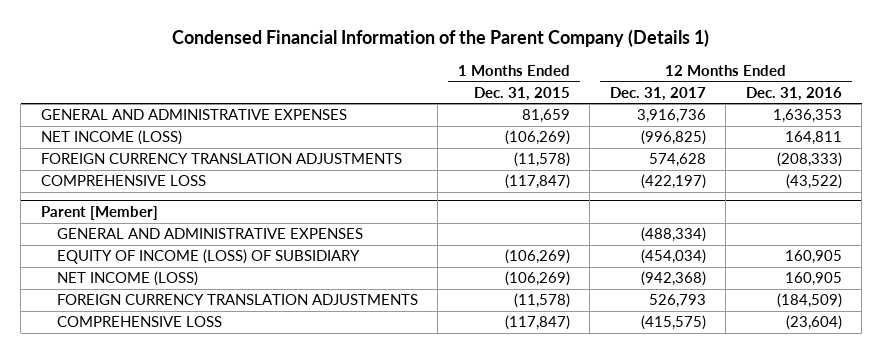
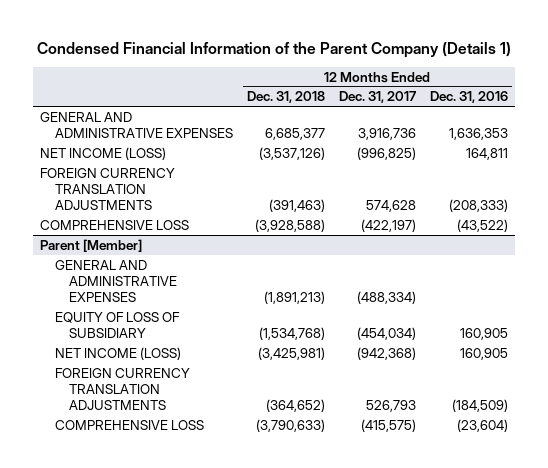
- | 1 Months Ended Dec. 31, 2015 | 12 Months Ended Dec. 31, 2017 | 12 Months Ended Dec. 31, 2016
+ | 12 Months Ended Dec. 31, 2018 | 12 Months Ended Dec. 31, 2017 | 12 Months Ended Dec. 31, 2016
@ Parent [Member]
- EQUITY OF INCOME (LOSS) OF SUBSIDIARY | (106,269) | (454,034) | 160,905
+ EQUITY OF LOSS OF SUBSIDIARY | (1,534,768) | (454,034) | 160,905

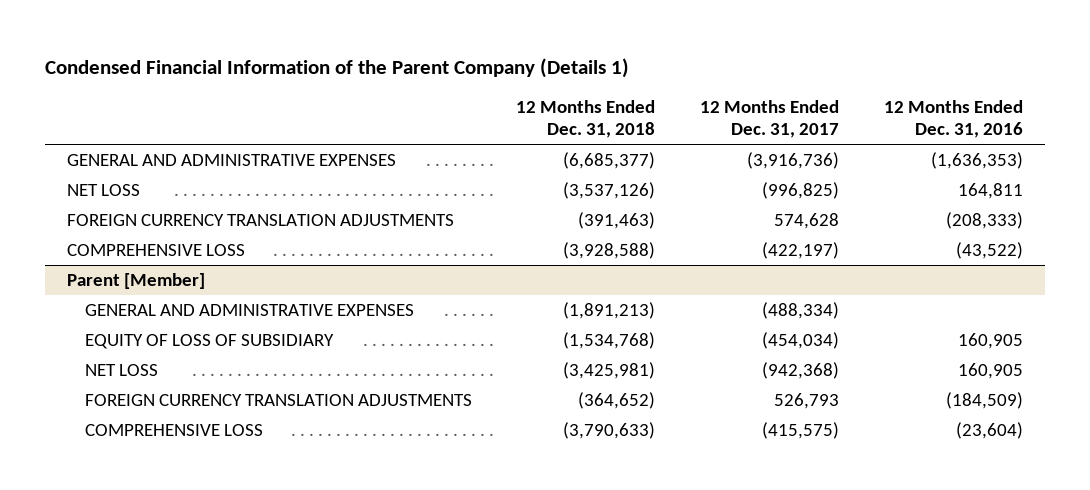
- GENERAL AND ADMINISTRATIVE EXPENSES | 6,685,377 | 3,916,736 | 1,636,353
- NET INCOME (LOSS) | (3,537,126) | (996,825) | 164,811
+ GENERAL AND ADMINISTRATIVE EXPENSES | (6,685,377) | (3,916,736) | (1,636,353)
+ NET LOSS | (3,537,126) | (996,825) | 164,811
@ Parent [Member]
- NET INCOME (LOSS) | (3,425,981) | (942,368) | 160,905
+ NET LOSS | (3,425,981) | (942,368) | 160,905

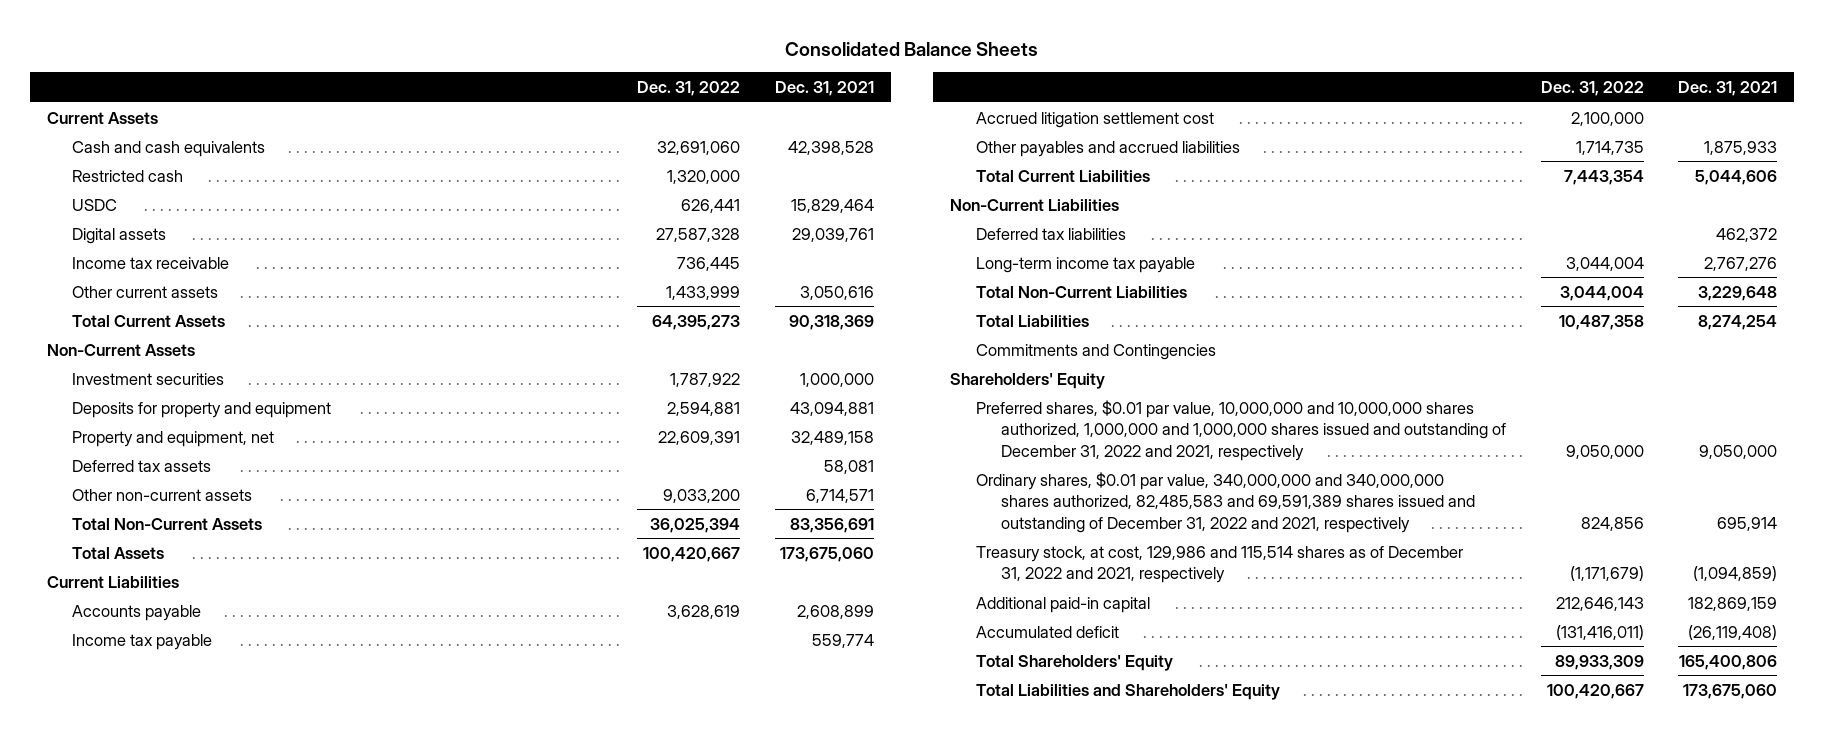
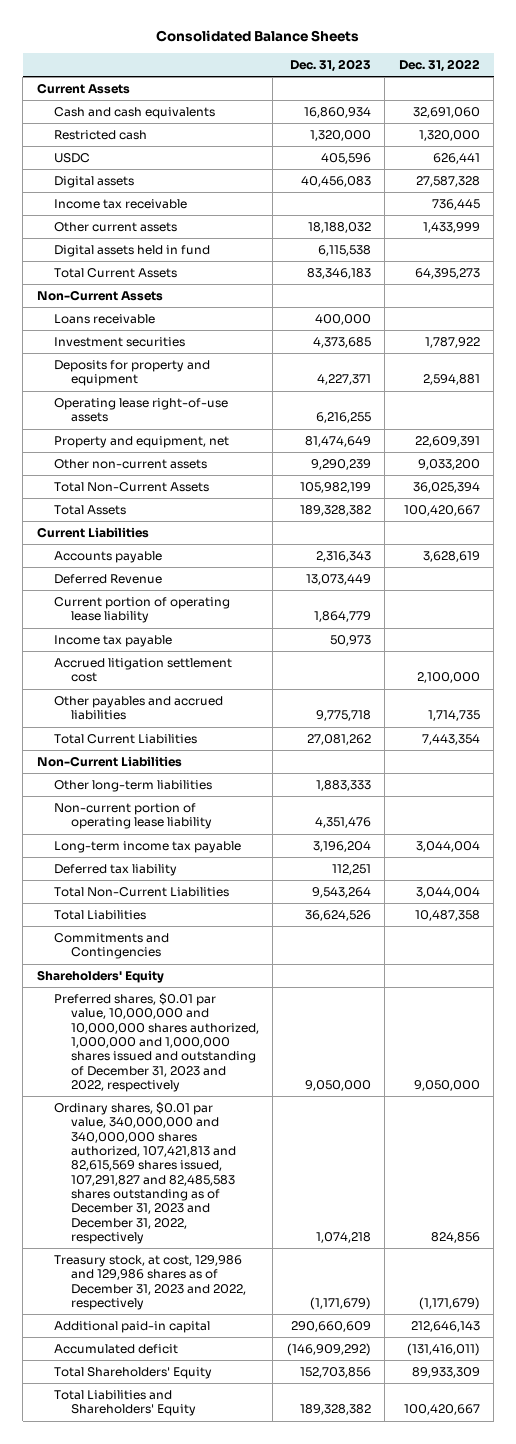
- | Dec. 31, 2022 | Dec. 31, 2021
+ | Dec. 31, 2023 | Dec. 31, 2022
+ Digital assets held in fund | 6,115,538 |
+ Loans receivable | 400,000 |
+ Operating lease right-of-use assets | 6,216,255 |
- Deferred tax assets | | 58,081
+ Deferred Revenue | 13,073,449 |
+ Current portion of operating lease liability | 1,864,779 |
- Deferred tax liabilities | | 462,372
+ Other long-term liabilities | 1,883,333 |
+ Non-current portion of operating lease liability | 4,351,476 |
+ Deferred tax liability | 112,251 |
- Preferred shares, $0.01 par value, 10,000,000 and 10,000,000 shares authorized, 1,000,000 and 1,000,000 shares issued and outstanding of December 31, 2022 and 2021, respectively | 9,050,000 | 9,050,000
- Ordinary shares, $0.01 par value, 340,000,000 and 340,000,000 shares authorized, 82,485,583 and 69,591,389 shares issued and outstanding of December 31, 2022 and 2021, respectively | 824,856 | 695,914
- Treasury stock, at cost, 129,986 and 115,514 shares as of December 31, 2022 and 2021, respectively | (1,171,679) | (1,094,859)
+ Preferred shares, $0.01 par value, 10,000,000 and 10,000,000 shares authorized, 1,000,000 and 1,000,000 shares issued and outstanding of December 31, 2023 and 2022, respectively | 9,050,000 | 9,050,000
+ Ordinary shares, $0.01 par value, 340,000,000 and 340,000,000 shares authorized, 107,421,813 and 82,615,569 shares issued, 107,291,827 and 82,485,583 shares outstanding as of December 31, 2023 and December 31, 2022, respectively | 1,074,218 | 824,856
+ Treasury stock, at cost, 129,986 and 129,986 shares as of December 31, 2023 and 2022, respectively | (1,171,679) | (1,171,679)

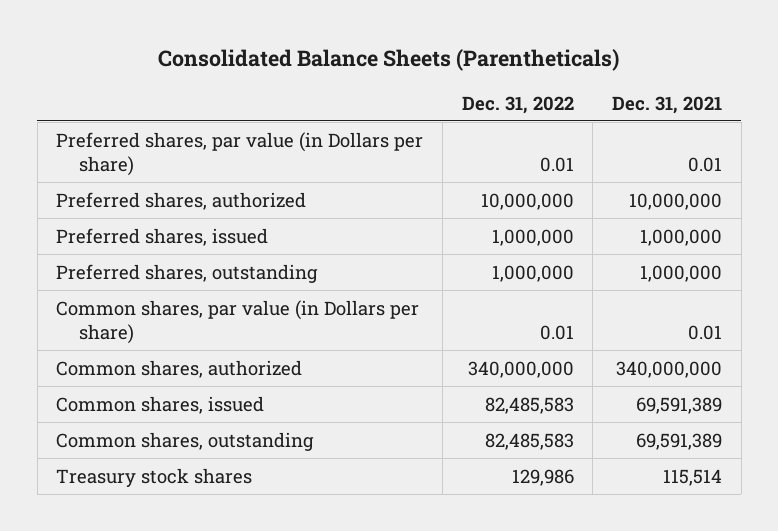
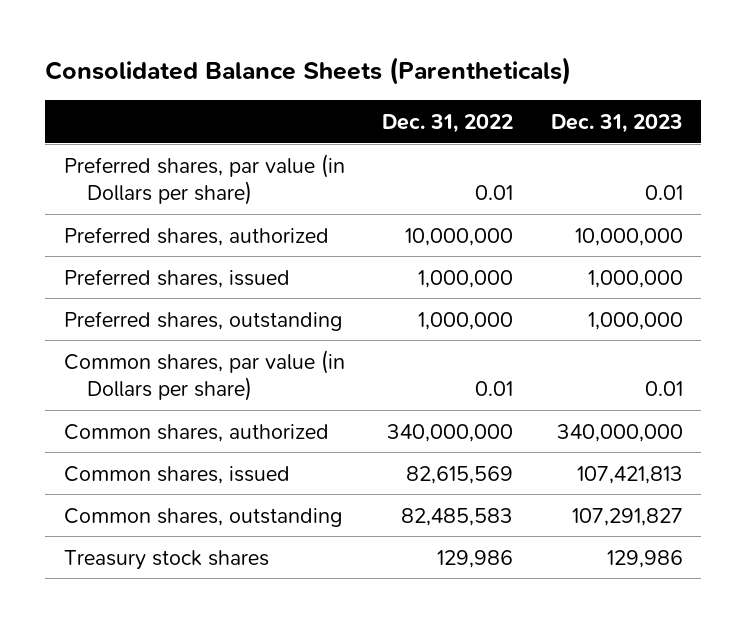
- | Dec. 31, 2022 | Dec. 31, 2021
+ | Dec. 31, 2022 | Dec. 31, 2023
- Common shares, issued | 82,485,583 | 69,591,389
+ Common shares, issued | 82,615,569 | 107,421,813

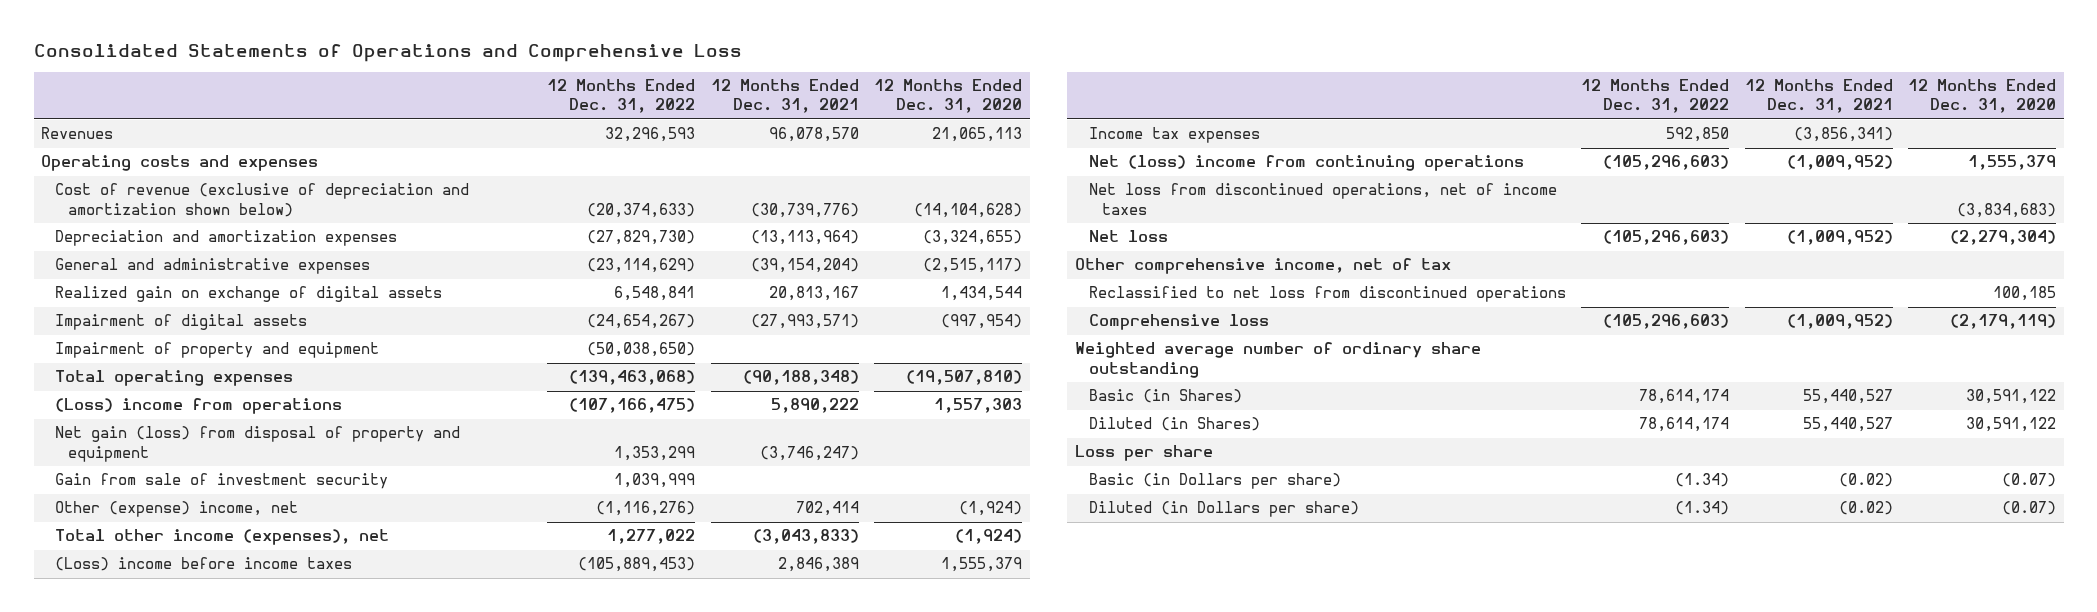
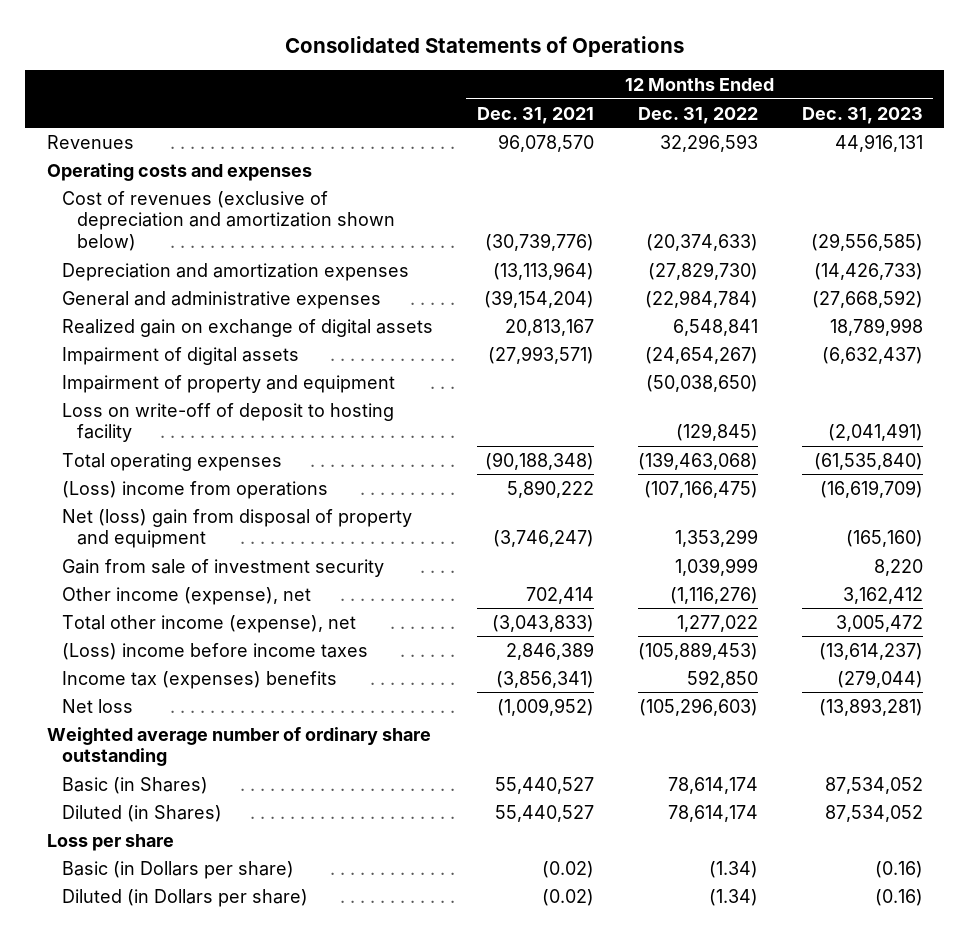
- Consolidated Statements of Operations and Comprehensive Loss
+ Consolidated Statements of Operations
- | 12 Months Ended Dec. 31, 2022 | 12 Months Ended Dec. 31, 2021 | 12 Months Ended Dec. 31, 2020
+ | 12 Months Ended Dec. 31, 2021 | 12 Months Ended Dec. 31, 2022 | 12 Months Ended Dec. 31, 2023
- Cost of revenue (exclusive of depreciation and amortization shown below) | (20,374,633) | (30,739,776) | (14,104,628)
+ Cost of revenues (exclusive of depreciation and amortization shown below) | (30,739,776) | (20,374,633) | (29,556,585)
- General and administrative expenses | (23,114,629) | (39,154,204) | (2,515,117)
+ General and administrative expenses | (39,154,204) | (22,984,784) | (27,668,592)
+ Loss on write-off of deposit to hosting facility | | (129,845) | (2,041,491)
- Net gain (loss) from disposal of property and equipment | 1,353,299 | (3,746,247) |
+ Net (loss) gain from disposal of property and equipment | (3,746,247) | 1,353,299 | (165,160)
- Other (expense) income, net | (1,116,276) | 702,414 | (1,924)
- Total other income (expenses), net | 1,277,022 | (3,043,833) | (1,924)
+ Other income (expense), net | 702,414 | (1,116,276) | 3,162,412
+ Total other income (expense), net | (3,043,833) | 1,277,022 | 3,005,472
- Income tax expenses | 592,850 | (3,856,341) |
- Net (loss) income from continuing operations | (105,296,603) | (1,009,952) | 1,555,379
- Net loss from discontinued operations, net of income taxes | | | (3,834,683)
+ Income tax (expenses) benefits | (3,856,341) | 592,850 | (279,044)
- Other comprehensive income, net of tax
- Reclassified to net loss from discontinued operations | | | 100,185
- Comprehensive loss | (105,296,603) | (1,009,952) | (2,179,119)

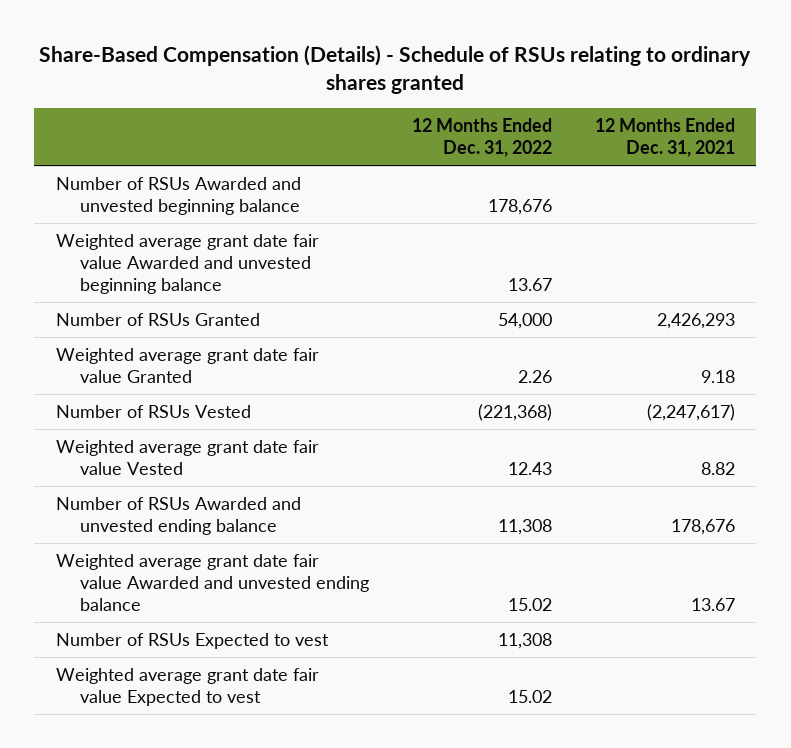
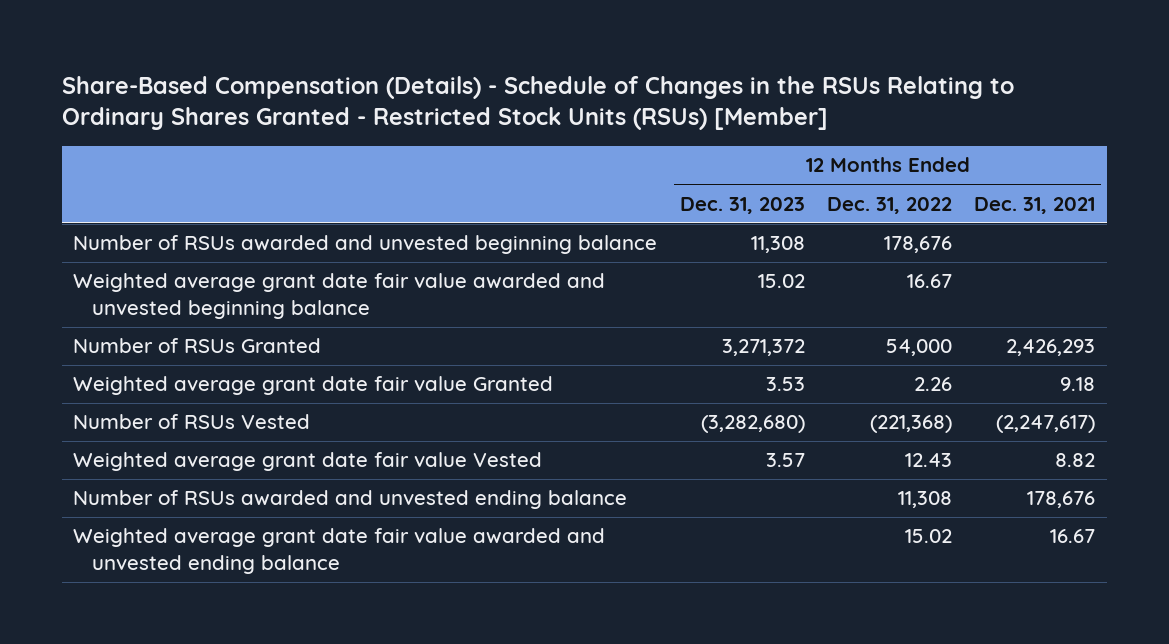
- Share-Based Compensation (Details) - Schedule of RSUs relating to ordinary shares granted
+ Share-Based Compensation (Details) - Schedule of Changes in the RSUs Relating to Ordinary Shares Granted - Restricted Stock Units (RSUs) [Member]
- | 12 Months Ended Dec. 31, 2022 | 12 Months Ended Dec. 31, 2021
+ | 12 Months Ended Dec. 31, 2023 | 12 Months Ended Dec. 31, 2022 | 12 Months Ended Dec. 31, 2021
- Number of RSUs Awarded and unvested beginning balance | 178,676 |
- Weighted average grant date fair value Awarded and unvested beginning balance | 13.67 |
+ Number of RSUs awarded and unvested beginning balance | 11,308 | 178,676 |
+ Weighted average grant date fair value awarded and unvested beginning balance | 15.02 | 16.67 |
- Number of RSUs Awarded and unvested ending balance | 11,308 | 178,676
- Weighted average grant date fair value Awarded and unvested ending balance | 15.02 | 13.67
- Number of RSUs Expected to vest | 11,308 |
- Weighted average grant date fair value Expected to vest | 15.02 |
+ Number of RSUs awarded and unvested ending balance | | 11,308 | 178,676
+ Weighted average grant date fair value awarded and unvested ending balance | | 15.02 | 16.67

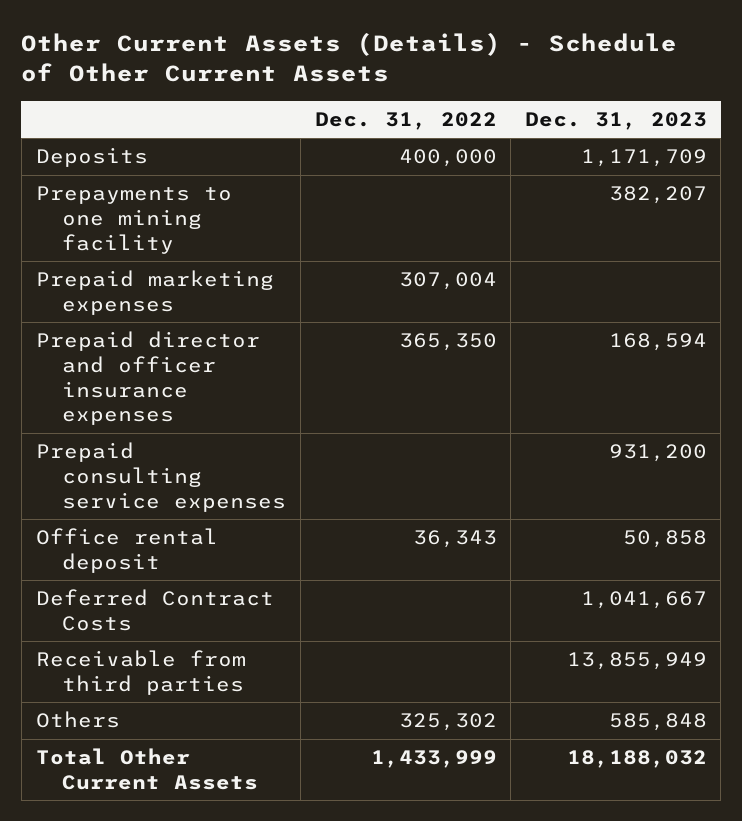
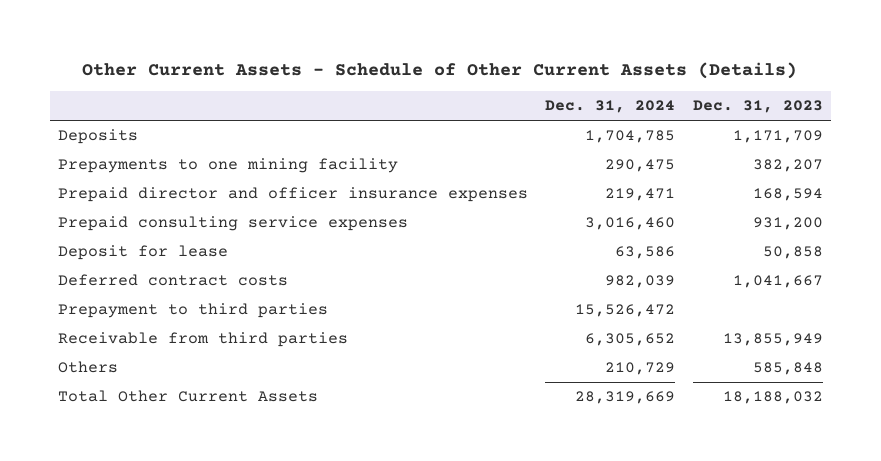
- Other Current Assets (Details) - Schedule of Other Current Assets
+ Other Current Assets - Schedule of Other Current Assets (Details)
- | Dec. 31, 2022 | Dec. 31, 2023
+ | Dec. 31, 2024 | Dec. 31, 2023
- Prepaid marketing expenses | 307,004 |
- Office rental deposit | 36,343 | 50,858
- Deferred Contract Costs | | 1,041,667
+ Deposit for lease | 63,586 | 50,858
+ Deferred contract costs | 982,039 | 1,041,667
+ Prepayment to third parties | 15,526,472 |

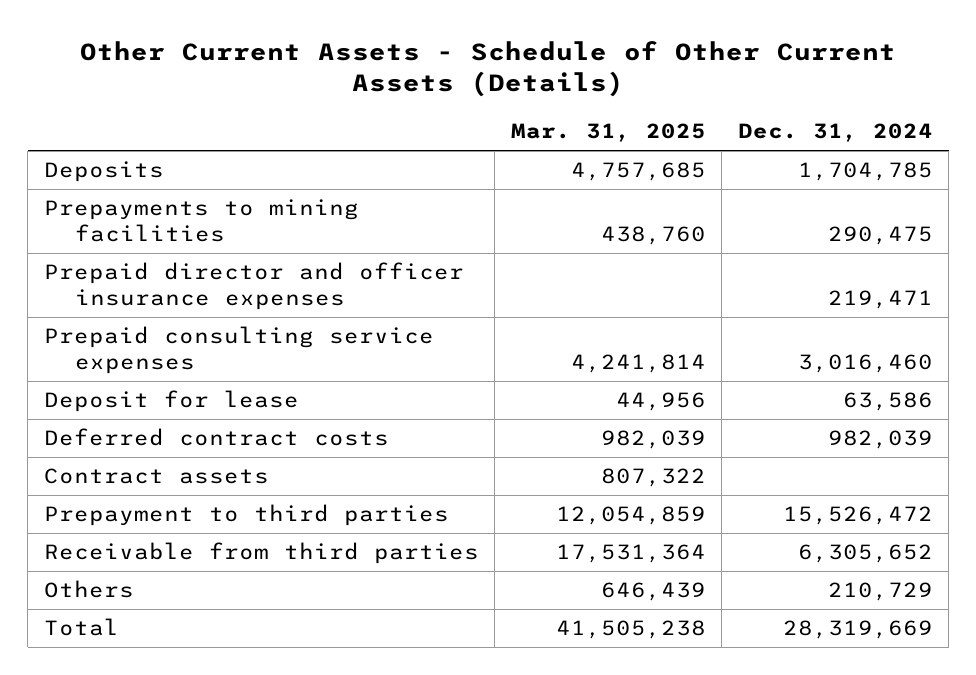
- | Dec. 31, 2024 | Dec. 31, 2023
+ | Mar. 31, 2025 | Dec. 31, 2024
- Prepayments to one mining facility | 290,475 | 382,207
+ Prepayments to mining facilities | 438,760 | 290,475
+ Contract assets | 807,322 |
- Total Other Current Assets | 28,319,669 | 18,188,032
+ Total | 41,505,238 | 28,319,669

